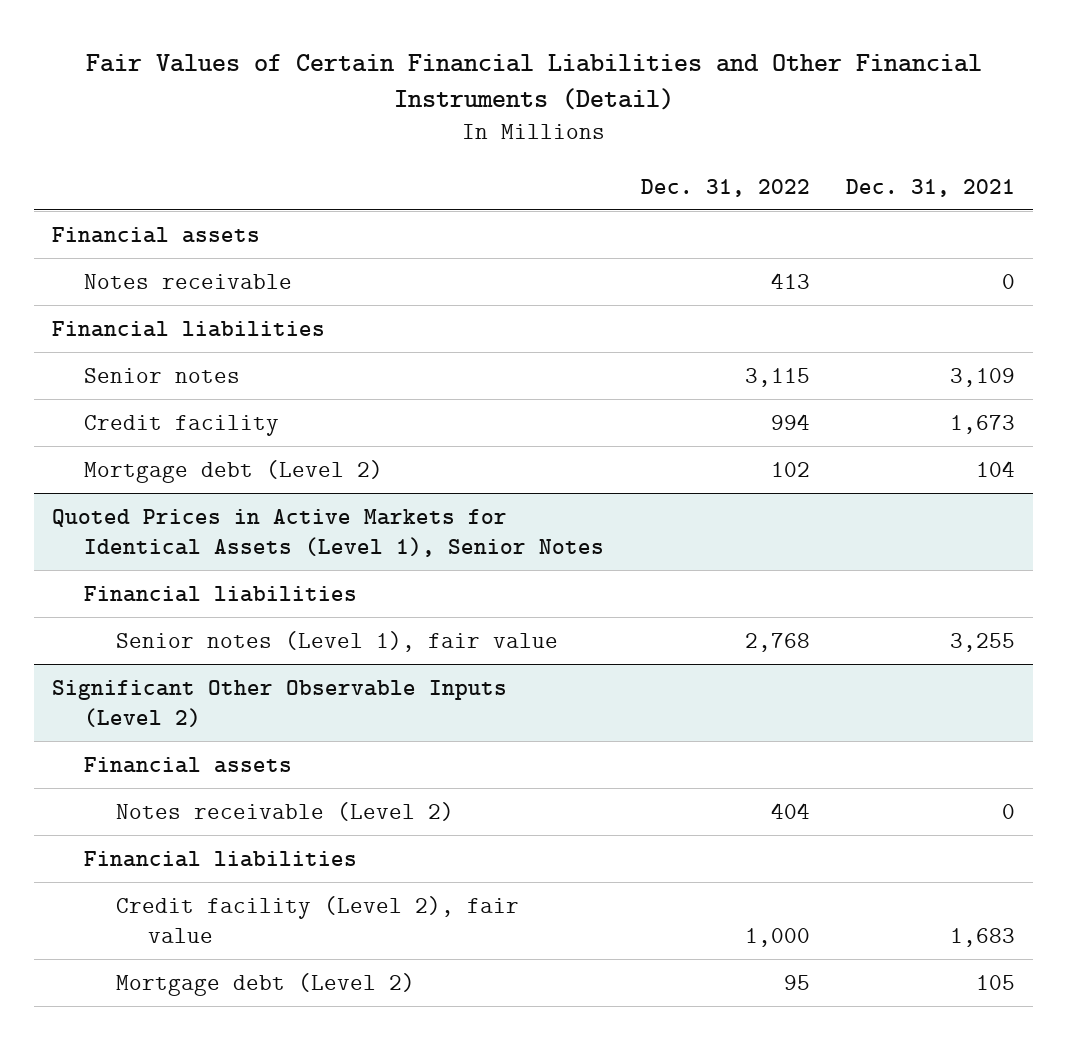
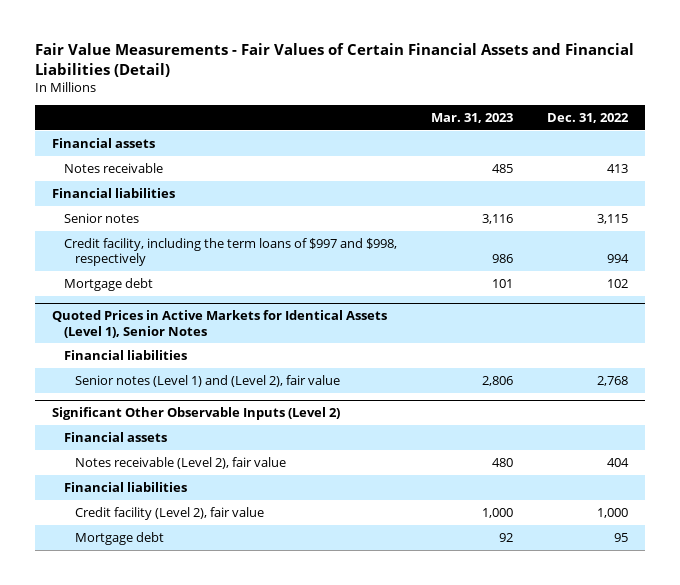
- Fair Values of Certain Financial Liabilities and Other Financial Instruments (Detail)
+ Fair Value Measurements - Fair Values of Certain Financial Assets and Financial Liabilities (Detail)
- | Dec. 31, 2022 | Dec. 31, 2021
+ | Mar. 31, 2023 | Dec. 31, 2022
- Credit facility | 994 | 1,673
- Mortgage debt (Level 2) | 102 | 104
+ Credit facility, including the term loans of $997 and $998, respectively | 986 | 994
+ Mortgage debt | 101 | 102
@ Quoted Prices in Active Markets for Identical Assets (Level 1), Senior Notes
- Senior notes (Level 1), fair value | 2,768 | 3,255
+ Senior notes (Level 1) and (Level 2), fair value | 2,806 | 2,768
@ Significant Other Observable Inputs (Level 2)
- Notes receivable (Level 2) | 404 | 0
+ Notes receivable (Level 2), fair value | 480 | 404
- Mortgage debt (Level 2) | 95 | 105
+ Mortgage debt | 92 | 95

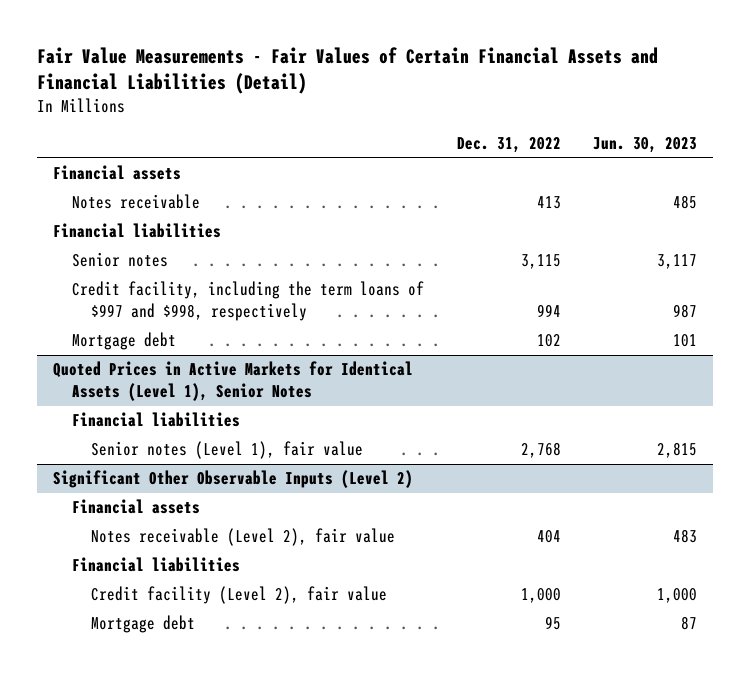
- | Mar. 31, 2023 | Dec. 31, 2022
+ | Dec. 31, 2022 | Jun. 30, 2023
@ Quoted Prices in Active Markets for Identical Assets (Level 1), Senior Notes
- Senior notes (Level 1) and (Level 2), fair value | 2,806 | 2,768
+ Senior notes (Level 1), fair value | 2,768 | 2,815

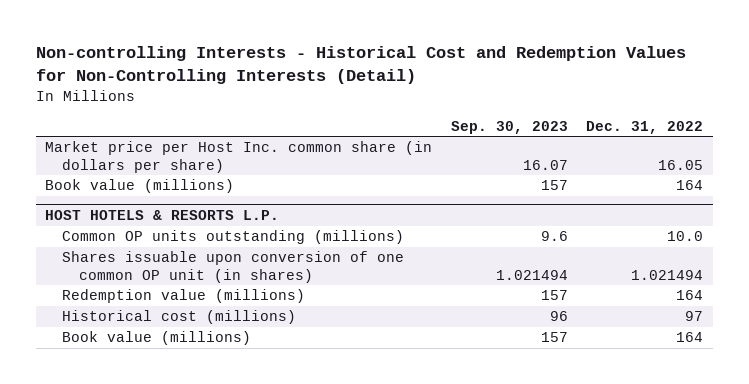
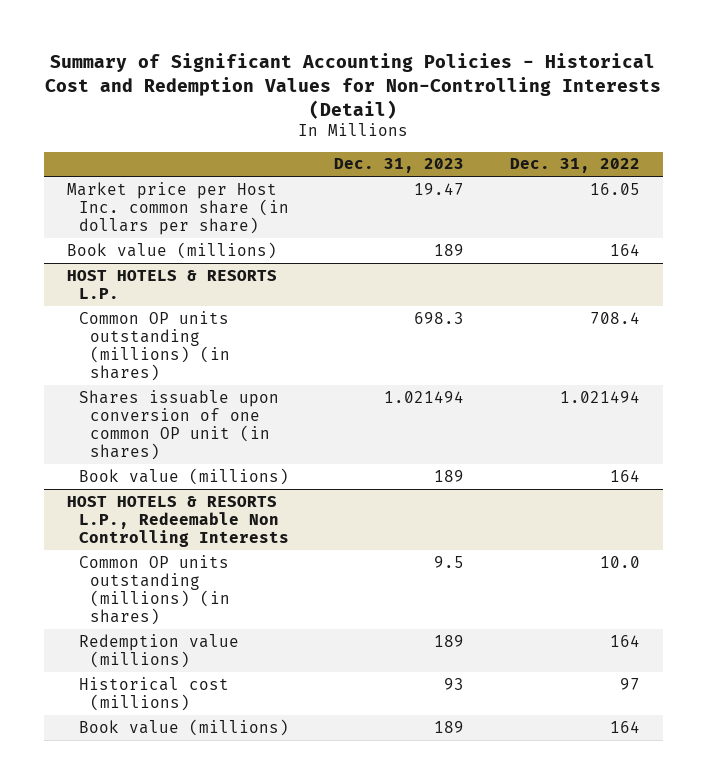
- Non-controlling Interests - Historical Cost and Redemption Values for Non-Controlling Interests (Detail)
+ Summary of Significant Accounting Policies - Historical Cost and Redemption Values for Non-Controlling Interests (Detail)
- | Sep. 30, 2023 | Dec. 31, 2022
+ | Dec. 31, 2023 | Dec. 31, 2022
@ HOST HOTELS & RESORTS L.P.
- Common OP units outstanding (millions) | 9.6 | 10.0
+ Common OP units outstanding (millions) (in shares) | 698.3 | 708.4
+ Book value (millions) | 189 | 164
+ HOST HOTELS & RESORTS L.P., Redeemable Non Controlling Interests
+ Common OP units outstanding (millions) (in shares) | 9.5 | 10.0

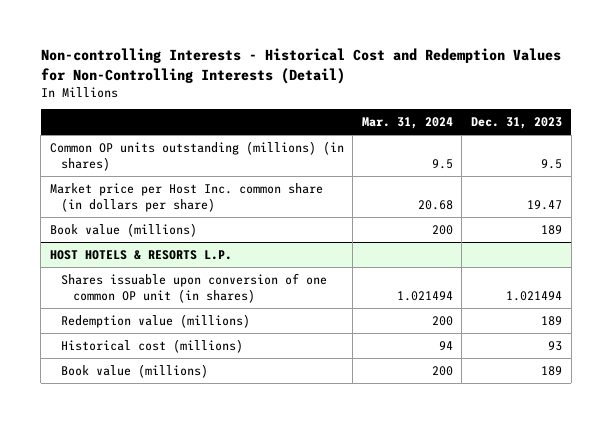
- Summary of Significant Accounting Policies - Historical Cost and Redemption Values for Non-Controlling Interests (Detail)
+ Non-controlling Interests - Historical Cost and Redemption Values for Non-Controlling Interests (Detail)
- | Dec. 31, 2023 | Dec. 31, 2022
+ | Mar. 31, 2024 | Dec. 31, 2023
+ Common OP units outstanding (millions) (in shares) | 9.5 | 9.5
@ HOST HOTELS & RESORTS L.P.
- Common OP units outstanding (millions) (in shares) | 698.3 | 708.4
- Book value (millions) | 189 | 164
- HOST HOTELS & RESORTS L.P., Redeemable Non Controlling Interests
- Common OP units outstanding (millions) (in shares) | 9.5 | 10.0

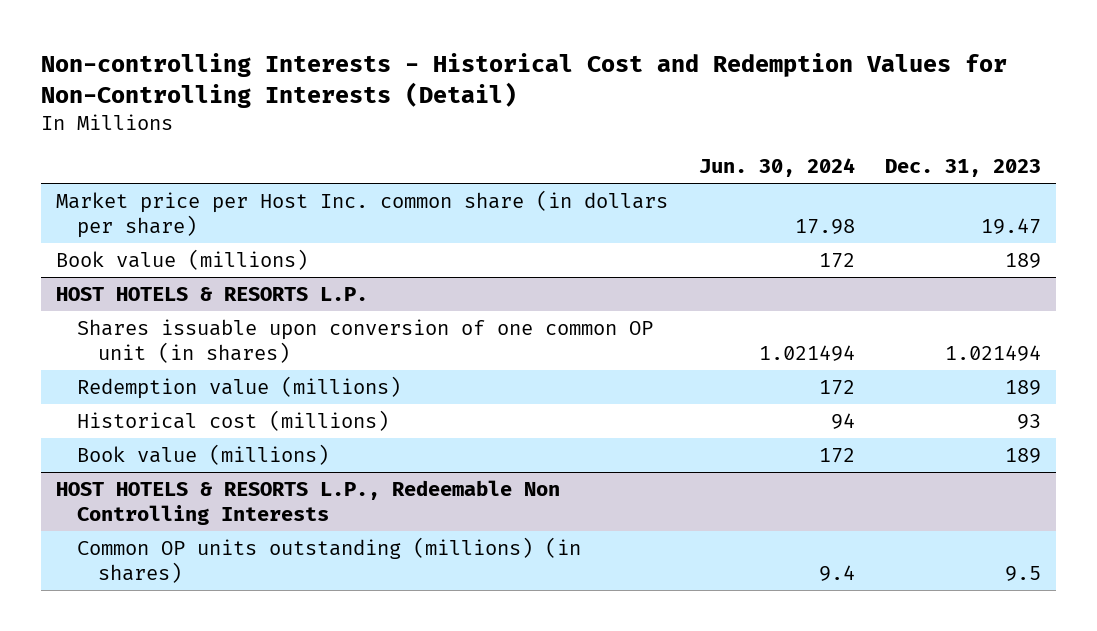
- | Mar. 31, 2024 | Dec. 31, 2023
+ | Jun. 30, 2024 | Dec. 31, 2023
- Common OP units outstanding (millions) (in shares) | 9.5 | 9.5
+ HOST HOTELS & RESORTS L.P., Redeemable Non Controlling Interests
+ Common OP units outstanding (millions) (in shares) | 9.4 | 9.5

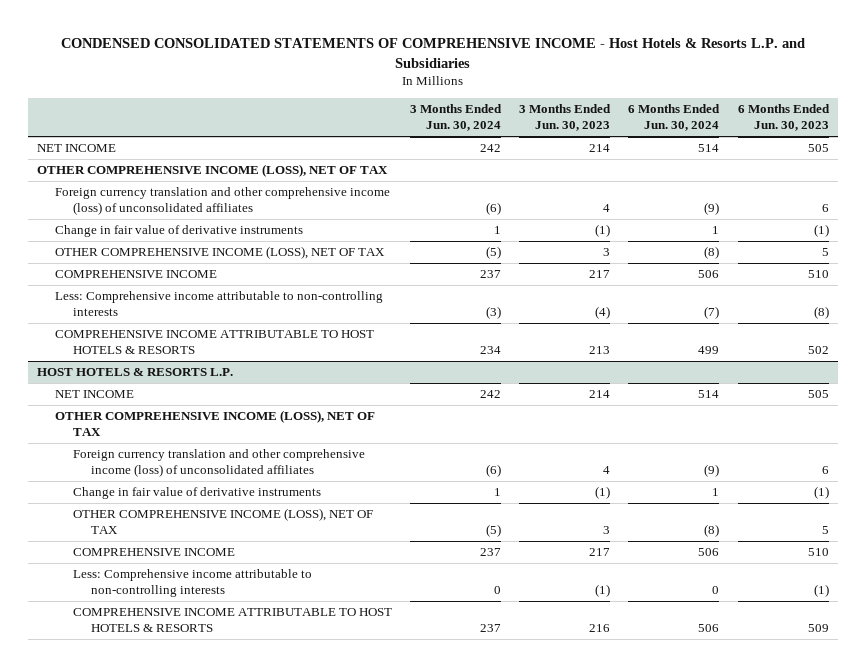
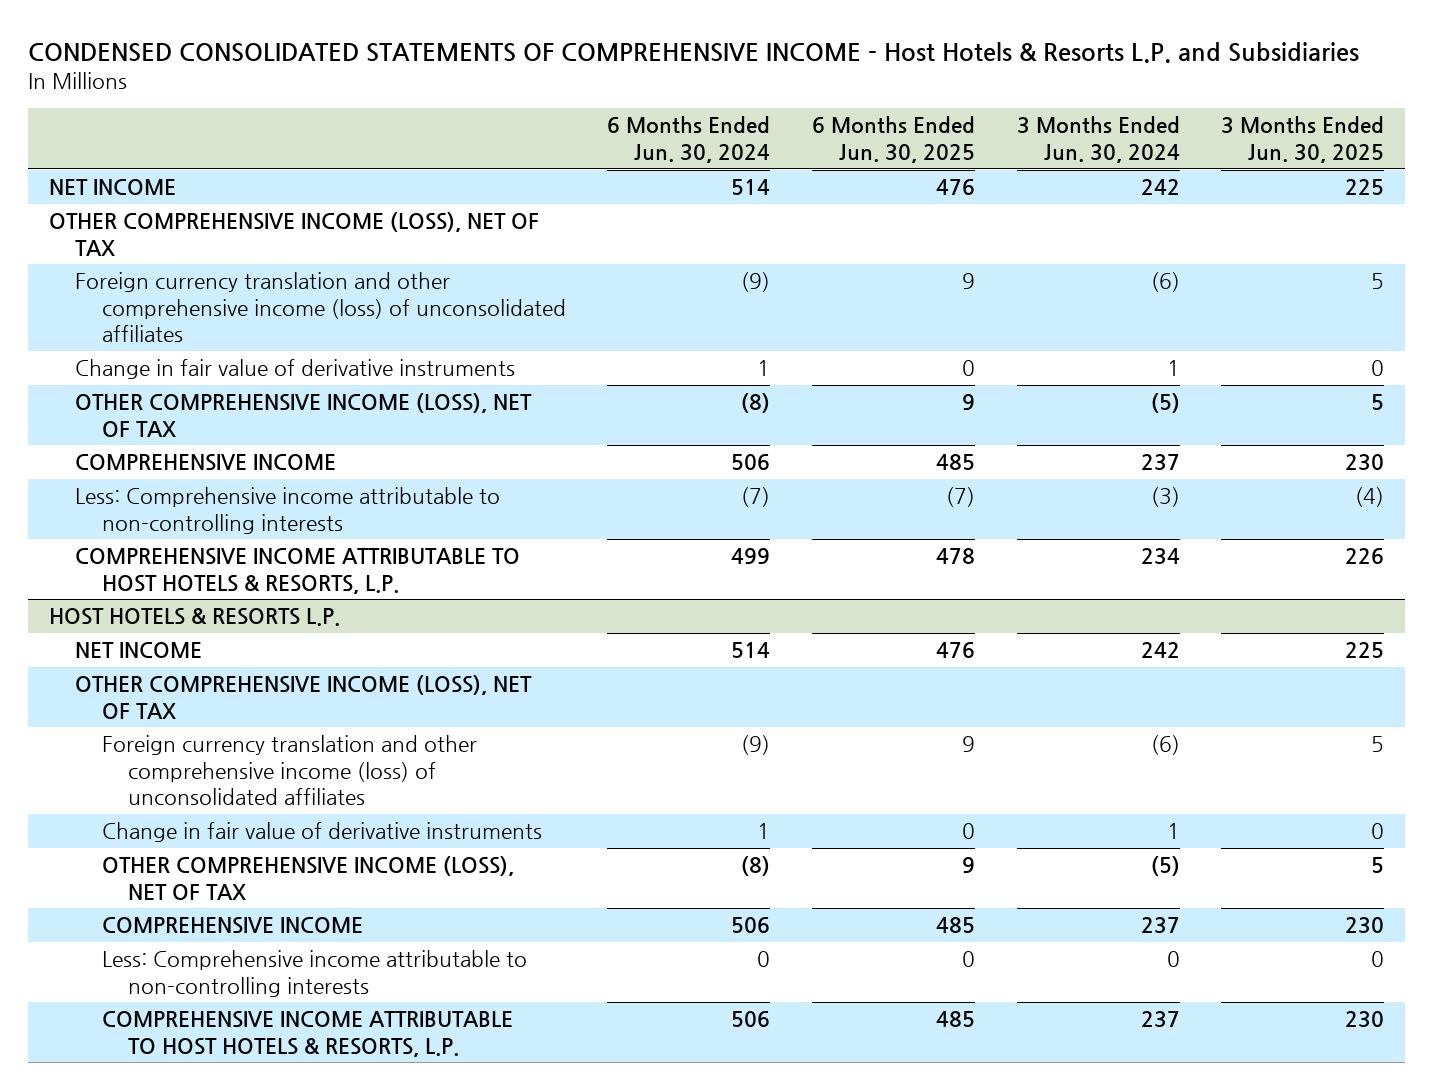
- | 3 Months Ended Jun. 30, 2024 | 3 Months Ended Jun. 30, 2023 | 6 Months Ended Jun. 30, 2024 | 6 Months Ended Jun. 30, 2023
+ | 6 Months Ended Jun. 30, 2024 | 6 Months Ended Jun. 30, 2025 | 3 Months Ended Jun. 30, 2024 | 3 Months Ended Jun. 30, 2025
- COMPREHENSIVE INCOME ATTRIBUTABLE TO HOST HOTELS & RESORTS | 234 | 213 | 499 | 502
+ COMPREHENSIVE INCOME ATTRIBUTABLE TO HOST HOTELS & RESORTS, L.P. | 499 | 478 | 234 | 226
@ HOST HOTELS & RESORTS L.P.
- COMPREHENSIVE INCOME ATTRIBUTABLE TO HOST HOTELS & RESORTS | 237 | 216 | 506 | 509
+ COMPREHENSIVE INCOME ATTRIBUTABLE TO HOST HOTELS & RESORTS, L.P. | 506 | 485 | 237 | 230

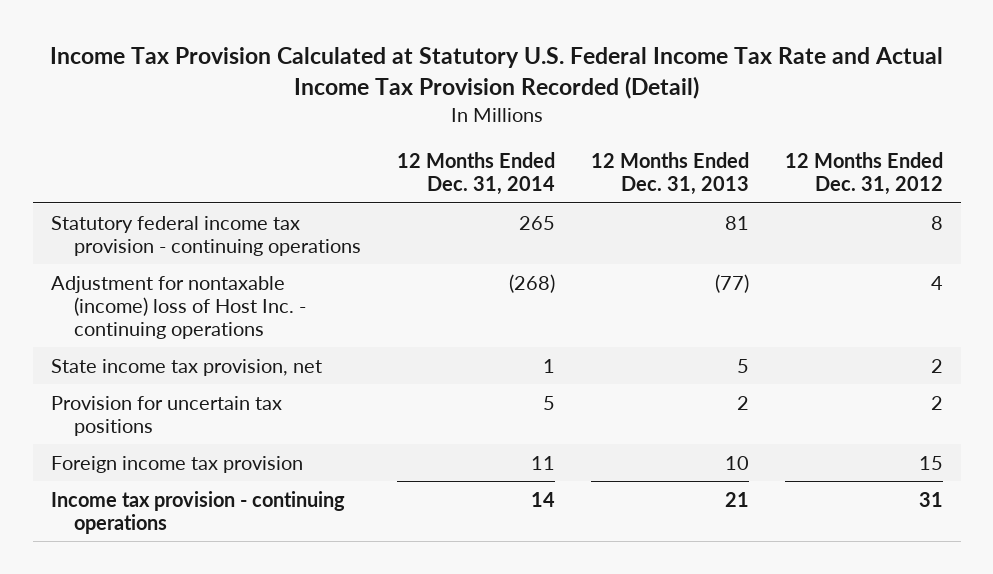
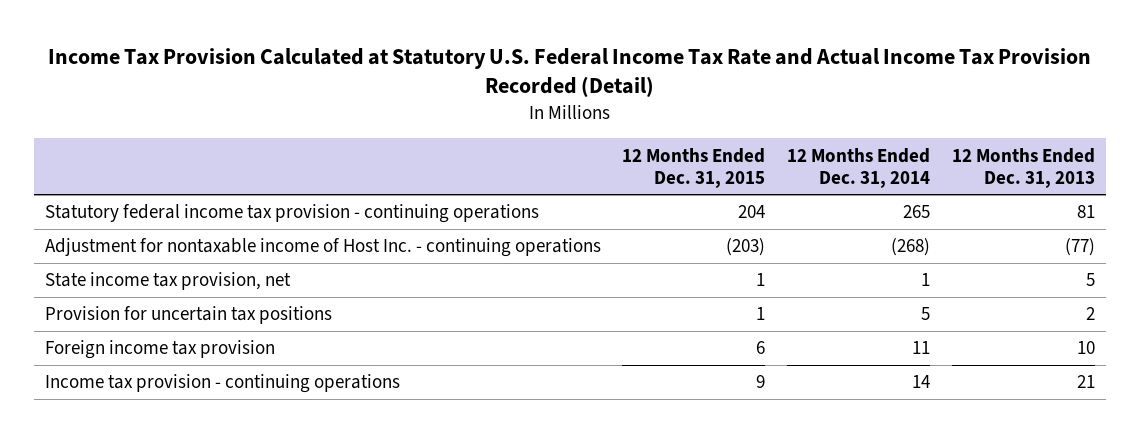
- | 12 Months Ended Dec. 31, 2014 | 12 Months Ended Dec. 31, 2013 | 12 Months Ended Dec. 31, 2012
+ | 12 Months Ended Dec. 31, 2015 | 12 Months Ended Dec. 31, 2014 | 12 Months Ended Dec. 31, 2013
- Adjustment for nontaxable (income) loss of Host Inc. - continuing operations | (268) | (77) | 4
+ Adjustment for nontaxable income of Host Inc. - continuing operations | (203) | (268) | (77)

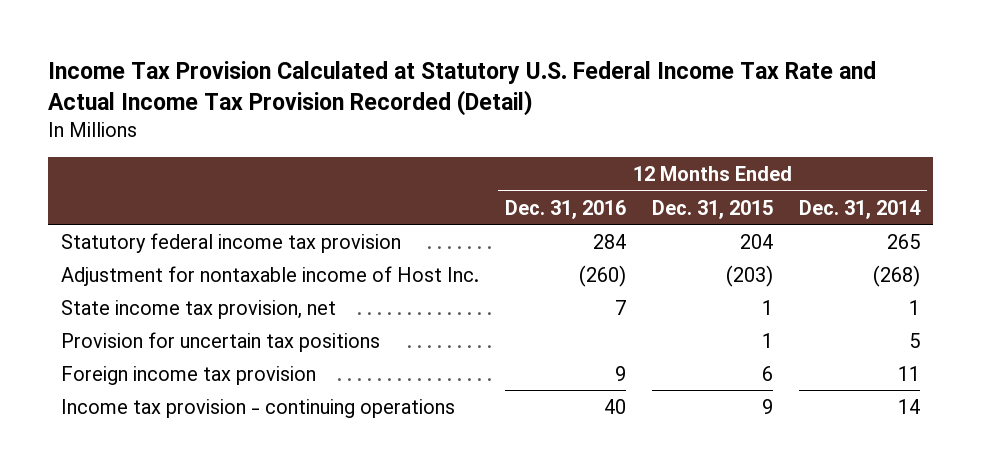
- | 12 Months Ended Dec. 31, 2015 | 12 Months Ended Dec. 31, 2014 | 12 Months Ended Dec. 31, 2013
+ | 12 Months Ended Dec. 31, 2016 | 12 Months Ended Dec. 31, 2015 | 12 Months Ended Dec. 31, 2014
- Statutory federal income tax provision - continuing operations | 204 | 265 | 81
- Adjustment for nontaxable income of Host Inc. - continuing operations | (203) | (268) | (77)
+ Statutory federal income tax provision | 284 | 204 | 265
+ Adjustment for nontaxable income of Host Inc. | (260) | (203) | (268)

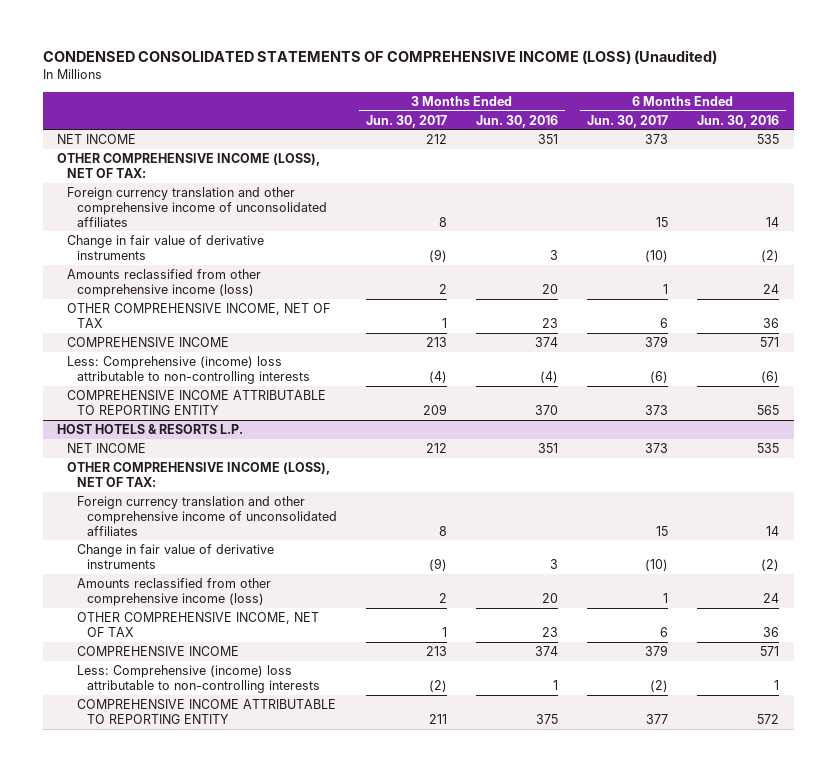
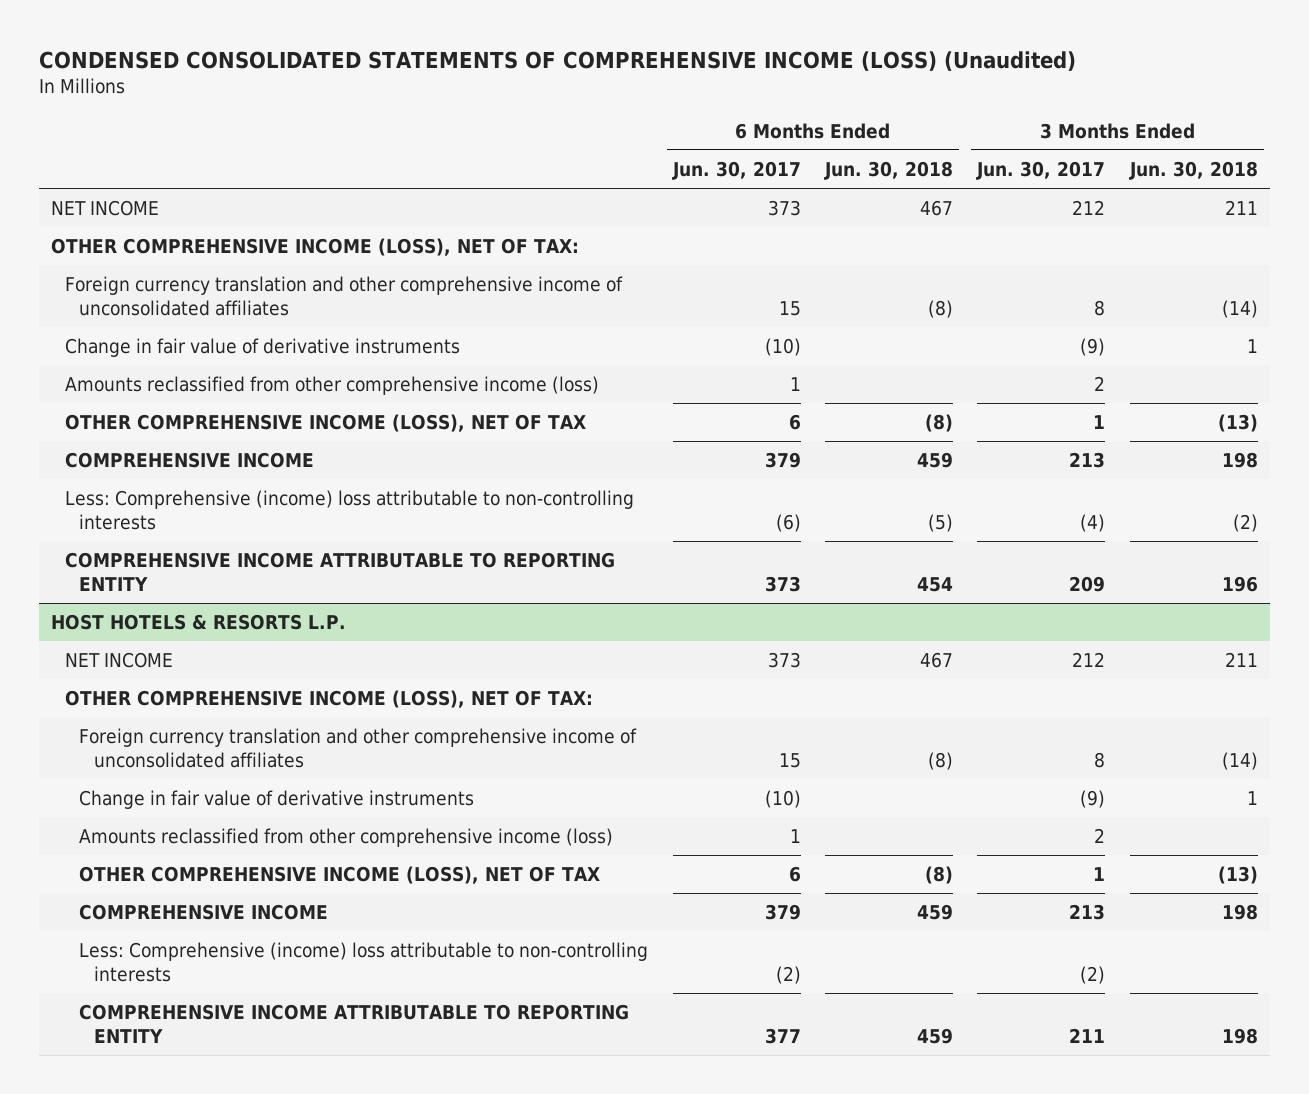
- | 3 Months Ended Jun. 30, 2017 | 3 Months Ended Jun. 30, 2016 | 6 Months Ended Jun. 30, 2017 | 6 Months Ended Jun. 30, 2016
+ | 6 Months Ended Jun. 30, 2017 | 6 Months Ended Jun. 30, 2018 | 3 Months Ended Jun. 30, 2017 | 3 Months Ended Jun. 30, 2018
- OTHER COMPREHENSIVE INCOME, NET OF TAX | 1 | 23 | 6 | 36
+ OTHER COMPREHENSIVE INCOME (LOSS), NET OF TAX | 6 | (8) | 1 | (13)
@ HOST HOTELS & RESORTS L.P.
- OTHER COMPREHENSIVE INCOME, NET OF TAX | 1 | 23 | 6 | 36
+ OTHER COMPREHENSIVE INCOME (LOSS), NET OF TAX | 6 | (8) | 1 | (13)

